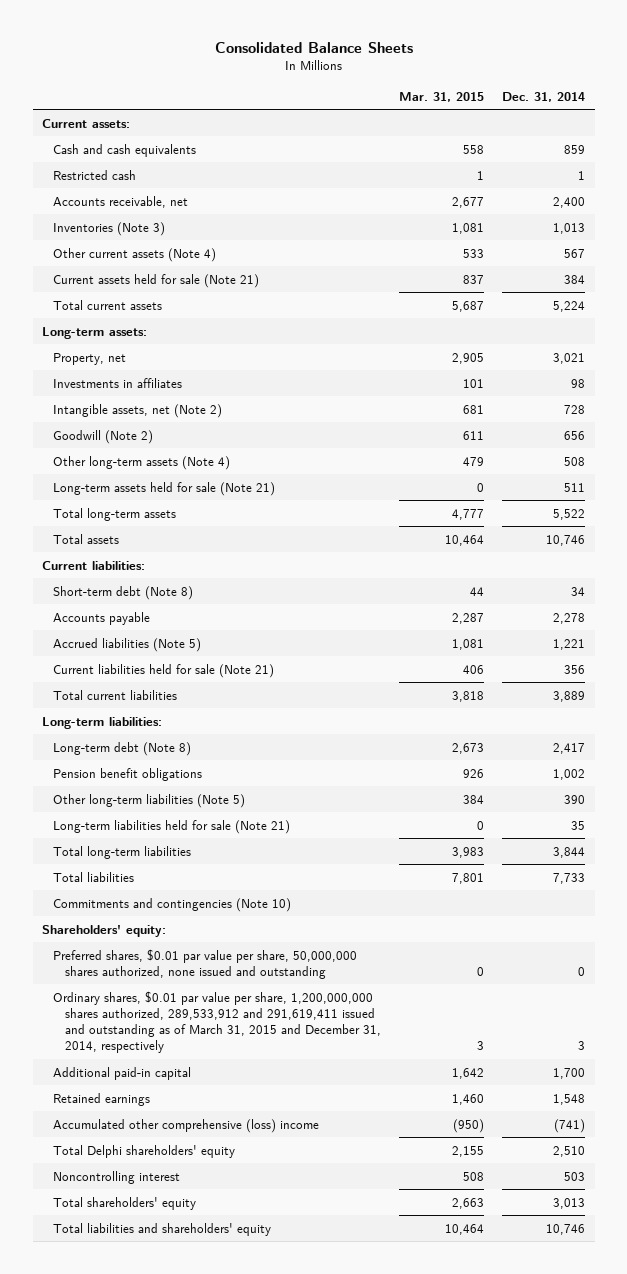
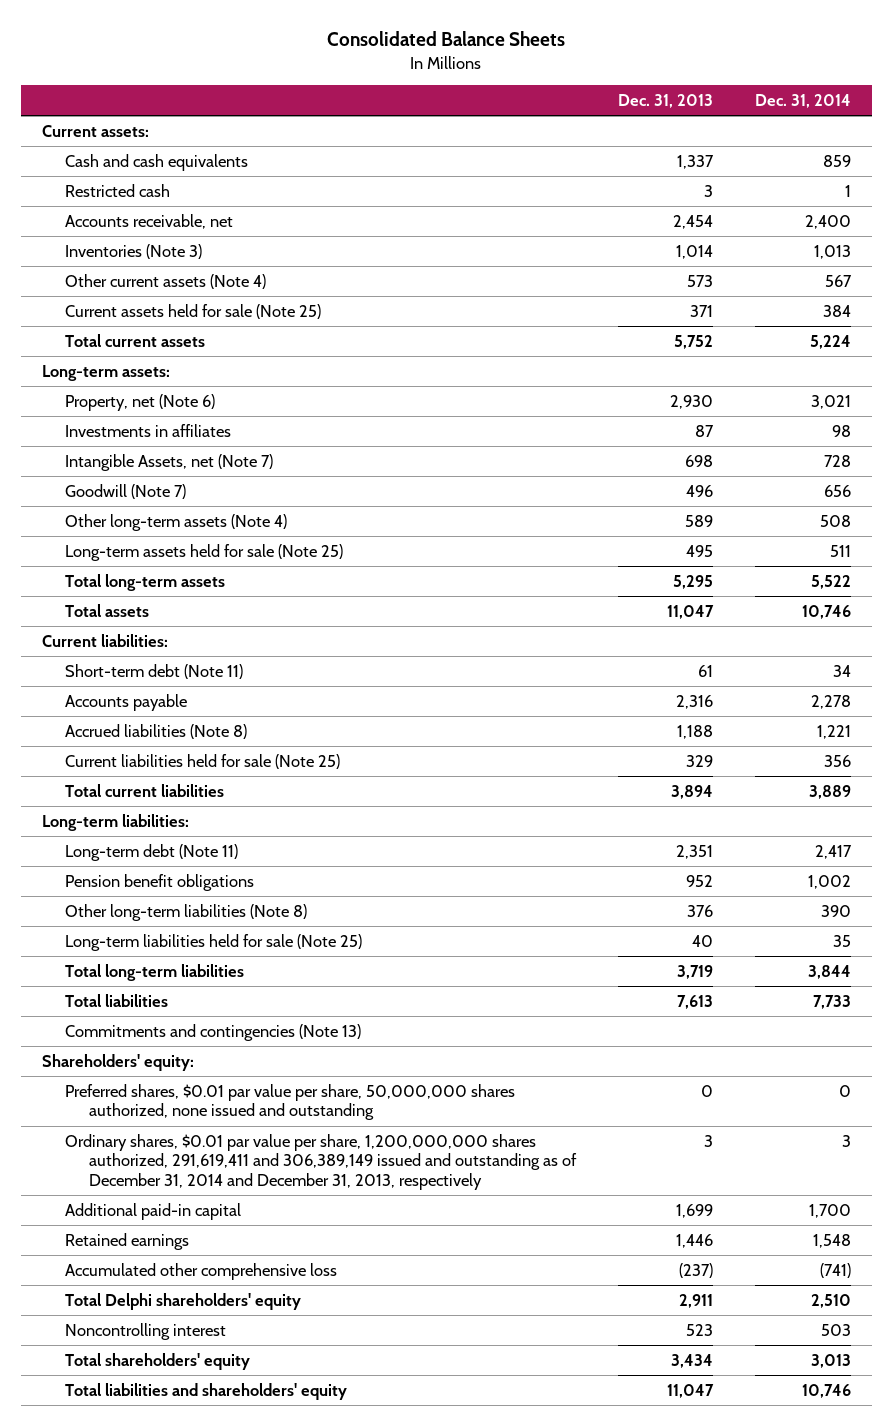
- | Mar. 31, 2015 | Dec. 31, 2014
+ | Dec. 31, 2013 | Dec. 31, 2014
- Current assets held for sale (Note 21) | 837 | 384
+ Current assets held for sale (Note 25) | 371 | 384
- Property, net | 2,905 | 3,021
+ Property, net (Note 6) | 2,930 | 3,021
- Intangible assets, net (Note 2) | 681 | 728
- Goodwill (Note 2) | 611 | 656
+ Intangible Assets, net (Note 7) | 698 | 728
+ Goodwill (Note 7) | 496 | 656
- Long-term assets held for sale (Note 21) | 0 | 511
+ Long-term assets held for sale (Note 25) | 495 | 511
- Short-term debt (Note 8) | 44 | 34
+ Short-term debt (Note 11) | 61 | 34
- Accrued liabilities (Note 5) | 1,081 | 1,221
- Current liabilities held for sale (Note 21) | 406 | 356
+ Accrued liabilities (Note 8) | 1,188 | 1,221
+ Current liabilities held for sale (Note 25) | 329 | 356
- Long-term debt (Note 8) | 2,673 | 2,417
+ Long-term debt (Note 11) | 2,351 | 2,417
- Other long-term liabilities (Note 5) | 384 | 390
- Long-term liabilities held for sale (Note 21) | 0 | 35
+ Other long-term liabilities (Note 8) | 376 | 390
+ Long-term liabilities held for sale (Note 25) | 40 | 35
- Commitments and contingencies (Note 10)
+ Commitments and contingencies (Note 13)
- Ordinary shares, $0.01 par value per share, 1,200,000,000 shares authorized, 289,533,912 and 291,619,411 issued and outstanding as of March 31, 2015 and December 31, 2014, respectively | 3 | 3
+ Ordinary shares, $0.01 par value per share, 1,200,000,000 shares authorized, 291,619,411 and 306,389,149 issued and outstanding as of December 31, 2014 and December 31, 2013, respectively | 3 | 3
- Accumulated other comprehensive (loss) income | (950) | (741)
+ Accumulated other comprehensive loss | (237) | (741)

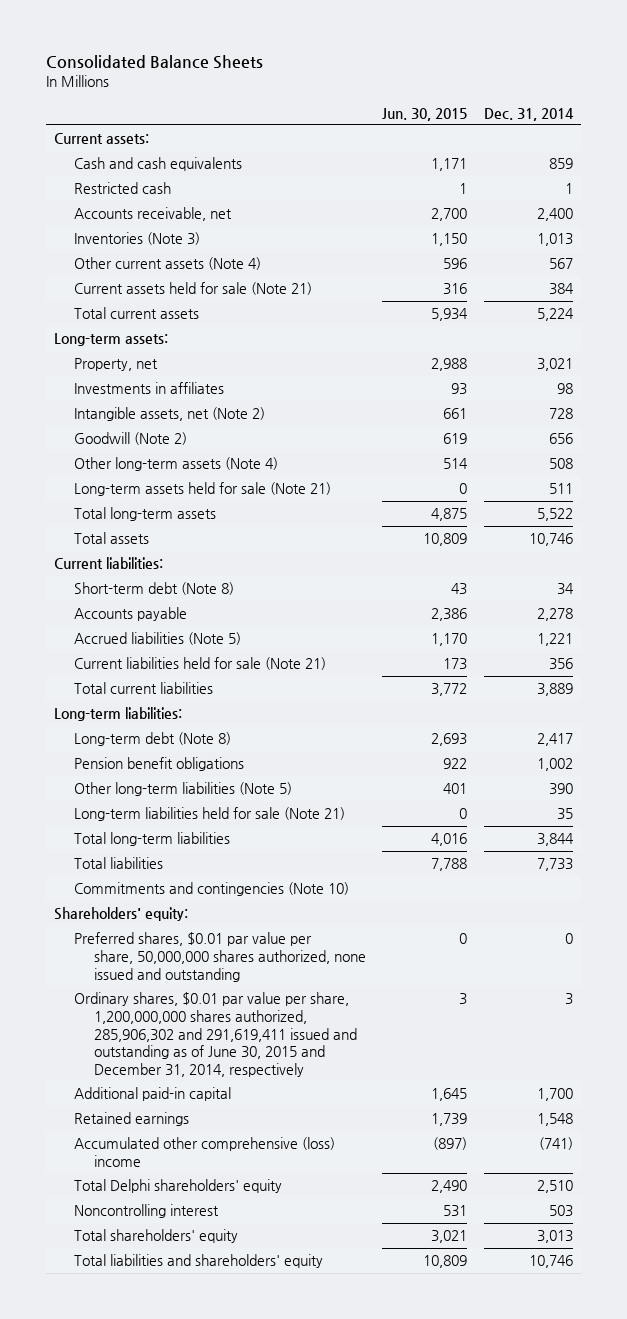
- | Dec. 31, 2013 | Dec. 31, 2014
+ | Jun. 30, 2015 | Dec. 31, 2014
- Current assets held for sale (Note 25) | 371 | 384
+ Current assets held for sale (Note 21) | 316 | 384
- Property, net (Note 6) | 2,930 | 3,021
+ Property, net | 2,988 | 3,021
- Intangible Assets, net (Note 7) | 698 | 728
- Goodwill (Note 7) | 496 | 656
+ Intangible assets, net (Note 2) | 661 | 728
+ Goodwill (Note 2) | 619 | 656
- Long-term assets held for sale (Note 25) | 495 | 511
+ Long-term assets held for sale (Note 21) | 0 | 511
- Short-term debt (Note 11) | 61 | 34
+ Short-term debt (Note 8) | 43 | 34
- Accrued liabilities (Note 8) | 1,188 | 1,221
- Current liabilities held for sale (Note 25) | 329 | 356
+ Accrued liabilities (Note 5) | 1,170 | 1,221
+ Current liabilities held for sale (Note 21) | 173 | 356
- Long-term debt (Note 11) | 2,351 | 2,417
+ Long-term debt (Note 8) | 2,693 | 2,417
- Other long-term liabilities (Note 8) | 376 | 390
- Long-term liabilities held for sale (Note 25) | 40 | 35
+ Other long-term liabilities (Note 5) | 401 | 390
+ Long-term liabilities held for sale (Note 21) | 0 | 35
- Commitments and contingencies (Note 13)
+ Commitments and contingencies (Note 10)
- Ordinary shares, $0.01 par value per share, 1,200,000,000 shares authorized, 291,619,411 and 306,389,149 issued and outstanding as of December 31, 2014 and December 31, 2013, respectively | 3 | 3
+ Ordinary shares, $0.01 par value per share, 1,200,000,000 shares authorized, 285,906,302 and 291,619,411 issued and outstanding as of June 30, 2015 and December 31, 2014, respectively | 3 | 3
- Accumulated other comprehensive loss | (237) | (741)
+ Accumulated other comprehensive (loss) income | (897) | (741)

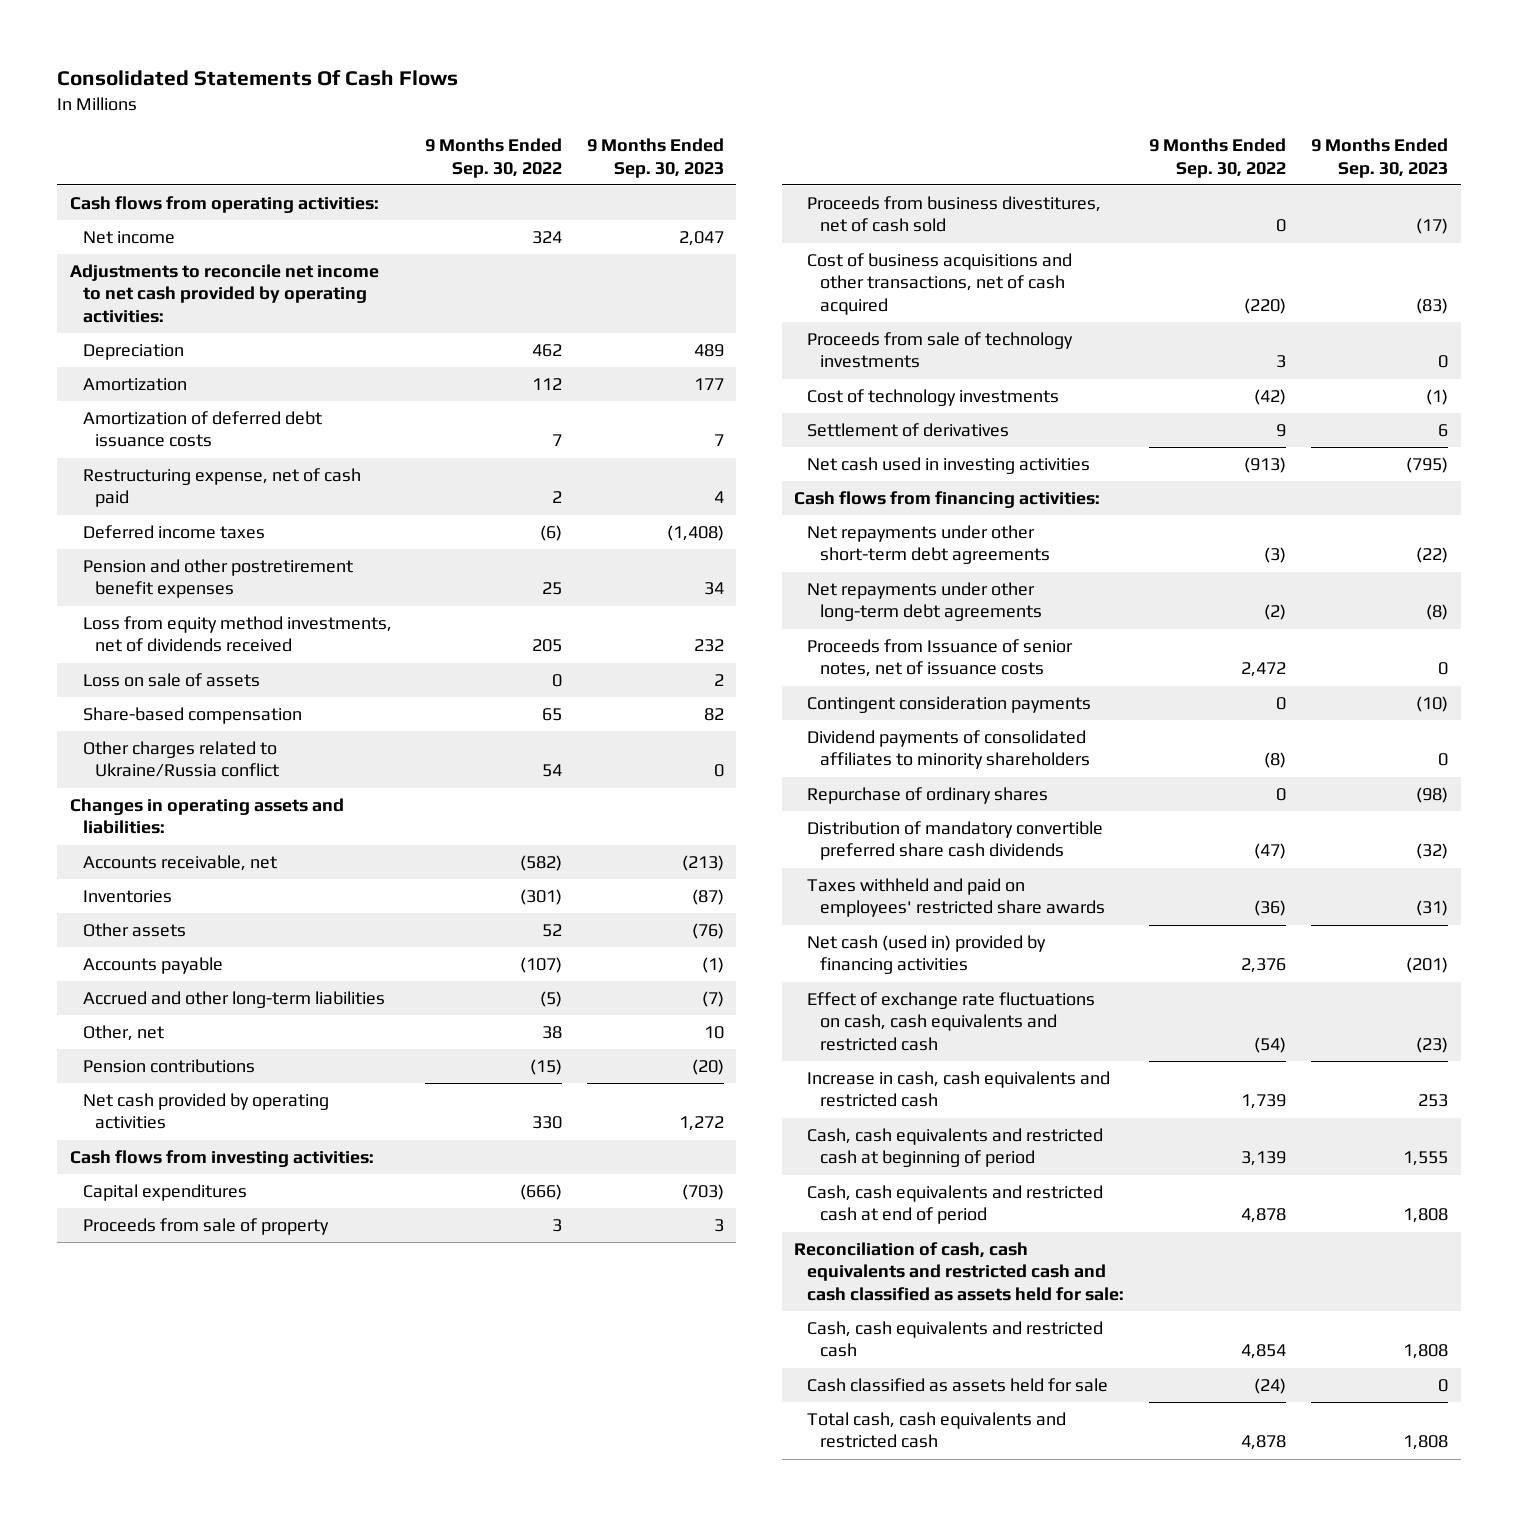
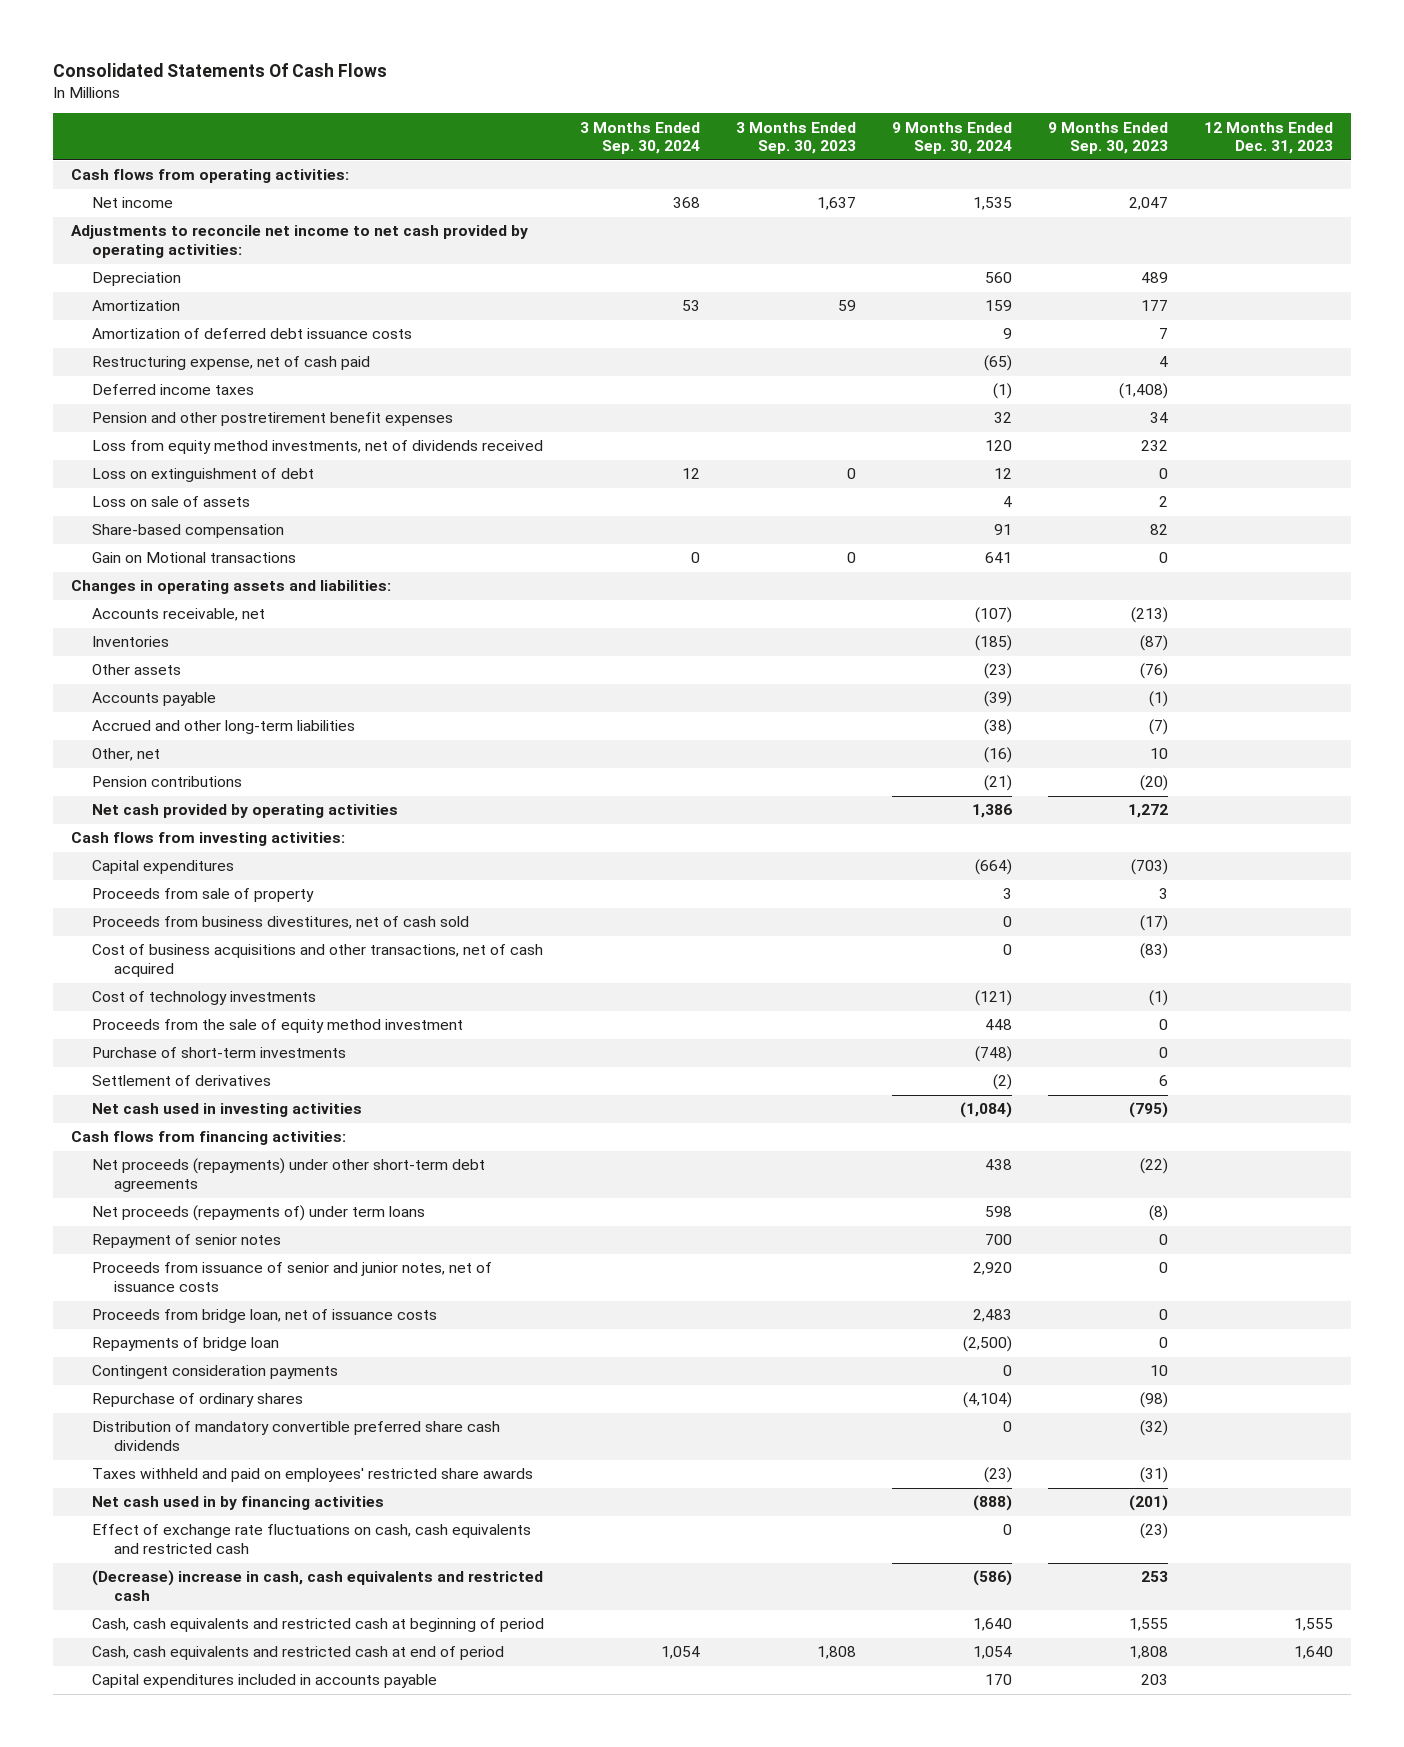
- | 9 Months Ended Sep. 30, 2022 | 9 Months Ended Sep. 30, 2023
+ | 3 Months Ended Sep. 30, 2024 | 3 Months Ended Sep. 30, 2023 | 9 Months Ended Sep. 30, 2024 | 9 Months Ended Sep. 30, 2023 | 12 Months Ended Dec. 31, 2023
+ Loss on extinguishment of debt | 12 | 0 | 12 | 0 |
- Other charges related to Ukraine/Russia conflict | 54 | 0
+ Gain on Motional transactions | 0 | 0 | 641 | 0 |
- Proceeds from sale of technology investments | 3 | 0
+ Proceeds from the sale of equity method investment | | | 448 | 0 |
+ Purchase of short-term investments | | | (748) | 0 |
- Net repayments under other short-term debt agreements | (3) | (22)
- Net repayments under other long-term debt agreements | (2) | (8)
- Proceeds from Issuance of senior notes, net of issuance costs | 2,472 | 0
- Contingent consideration payments | 0 | (10)
- Dividend payments of consolidated affiliates to minority shareholders | (8) | 0
+ Net proceeds (repayments) under other short-term debt agreements | | | 438 | (22) |
+ Net proceeds (repayments of) under term loans | | | 598 | (8) |
+ Repayment of senior notes | | | 700 | 0 |
+ Proceeds from issuance of senior and junior notes, net of issuance costs | | | 2,920 | 0 |
+ Proceeds from bridge loan, net of issuance costs | | | 2,483 | 0 |
+ Repayments of bridge loan | | | (2,500) | 0 |
+ Contingent consideration payments | | | 0 | 10 |
- Net cash (used in) provided by financing activities | 2,376 | (201)
+ Net cash used in by financing activities | | | (888) | (201) |
- Increase in cash, cash equivalents and restricted cash | 1,739 | 253
+ (Decrease) increase in cash, cash equivalents and restricted cash | | | (586) | 253 |
- Reconciliation of cash, cash equivalents and restricted cash and cash classified as assets held for sale:
- Cash, cash equivalents and restricted cash | 4,854 | 1,808
- Cash classified as assets held for sale | (24) | 0
- Total cash, cash equivalents and restricted cash | 4,878 | 1,808
+ Capital expenditures included in accounts payable | | | 170 | 203 |

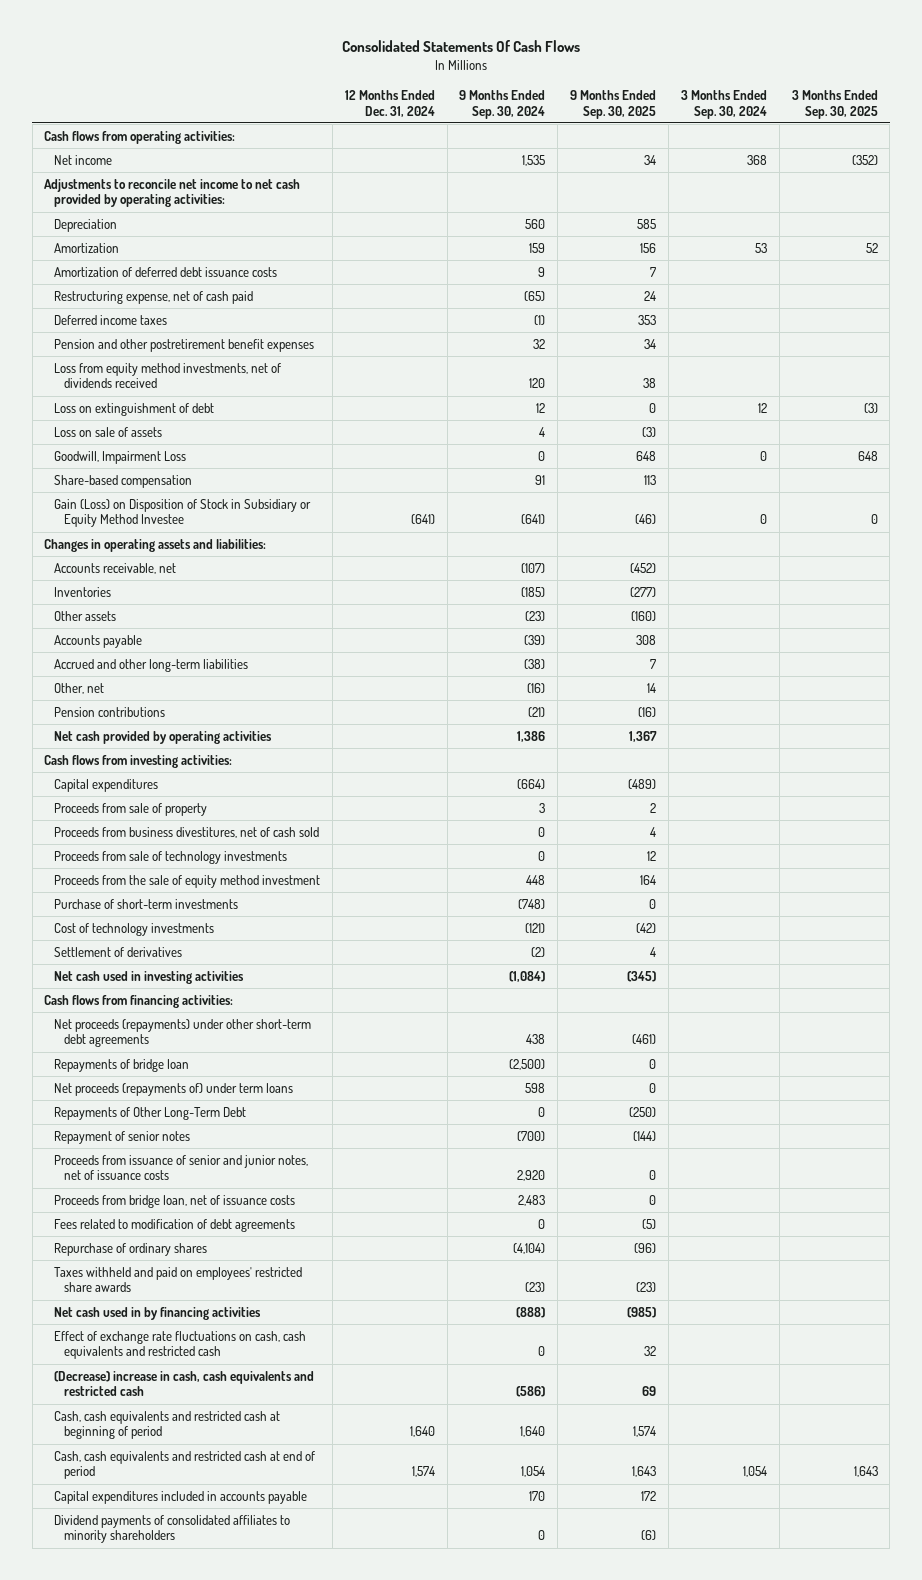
- | 3 Months Ended Sep. 30, 2024 | 3 Months Ended Sep. 30, 2023 | 9 Months Ended Sep. 30, 2024 | 9 Months Ended Sep. 30, 2023 | 12 Months Ended Dec. 31, 2023
+ | 12 Months Ended Dec. 31, 2024 | 9 Months Ended Sep. 30, 2024 | 9 Months Ended Sep. 30, 2025 | 3 Months Ended Sep. 30, 2024 | 3 Months Ended Sep. 30, 2025
+ Goodwill, Impairment Loss | | 0 | 648 | 0 | 648
- Gain on Motional transactions | 0 | 0 | 641 | 0 |
+ Gain (Loss) on Disposition of Stock in Subsidiary or Equity Method Investee | (641) | (641) | (46) | 0 | 0
- Cost of business acquisitions and other transactions, net of cash acquired | | | 0 | (83) |
+ Proceeds from sale of technology investments | | 0 | 12 | |
moved down: Cost of technology investments | | (121) | (42) | |
moved up: Repayments of bridge loan | | (2,500) | 0 | |
- Repayment of senior notes | | | 700 | 0 |
+ Repayments of Other Long-Term Debt | | 0 | (250) | |
+ Repayment of senior notes | | (700) | (144) | |
- Contingent consideration payments | | | 0 | 10 |
+ Fees related to modification of debt agreements | | 0 | (5) | |
- Distribution of mandatory convertible preferred share cash dividends | | | 0 | (32) |
+ Dividend payments of consolidated affiliates to minority shareholders | | 0 | (6) | |

